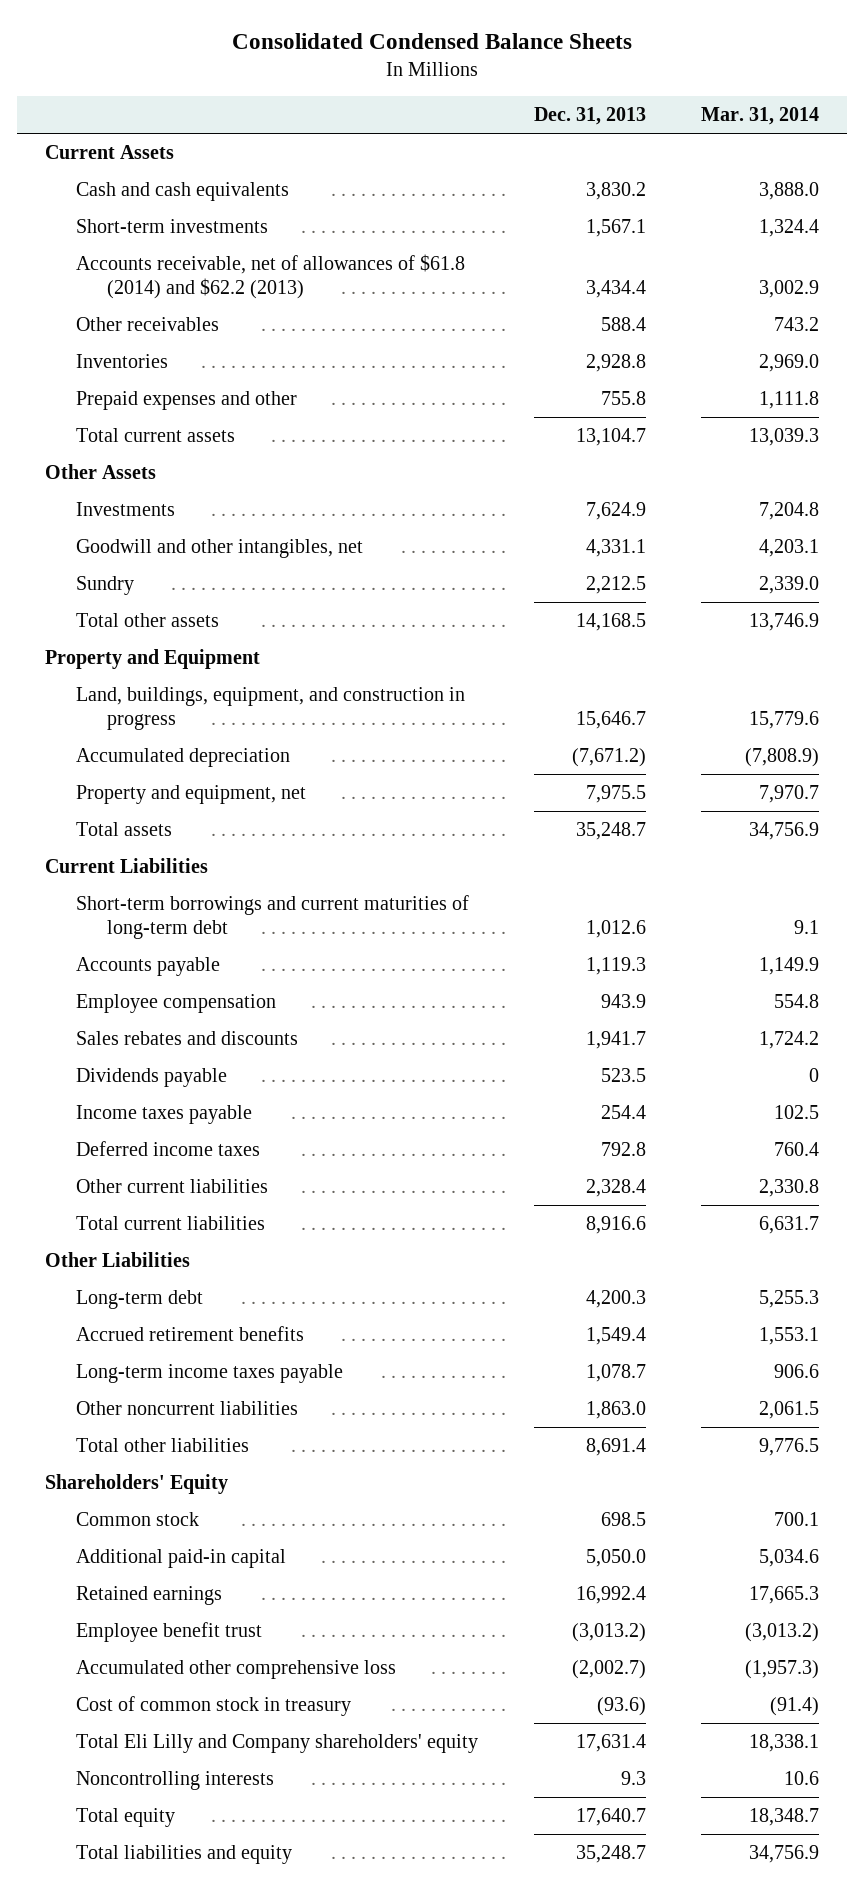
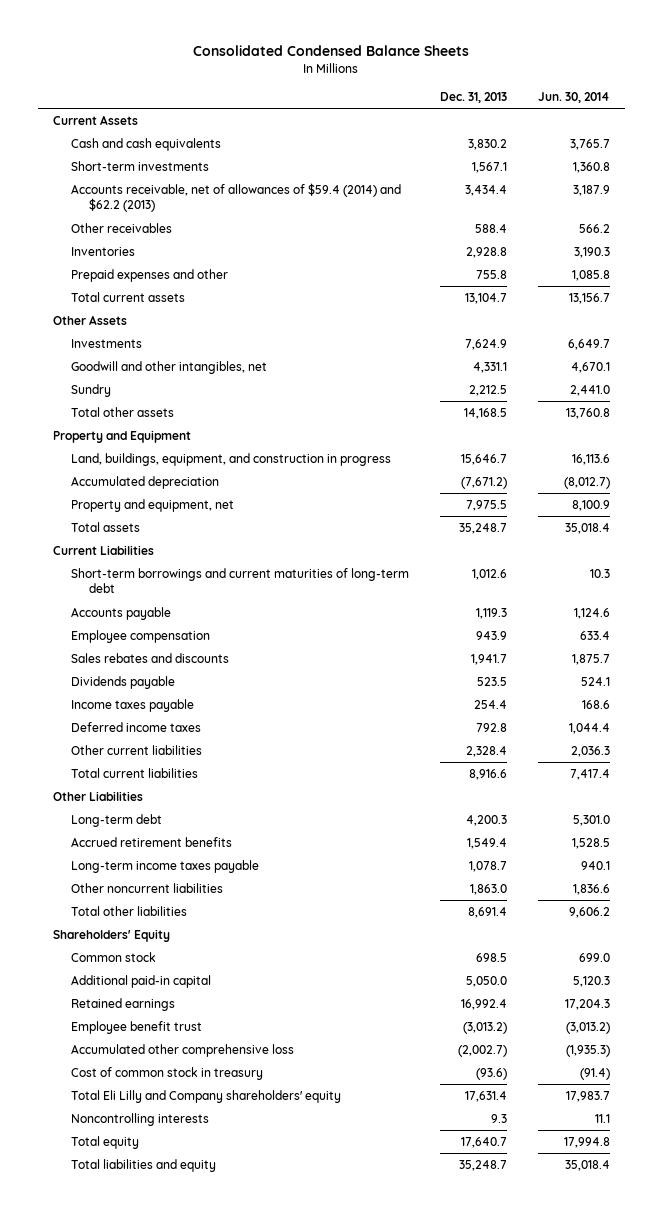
- | Dec. 31, 2013 | Mar. 31, 2014
+ | Dec. 31, 2013 | Jun. 30, 2014
- Accounts receivable, net of allowances of $61.8 (2014) and $62.2 (2013) | 3,434.4 | 3,002.9
+ Accounts receivable, net of allowances of $59.4 (2014) and $62.2 (2013) | 3,434.4 | 3,187.9

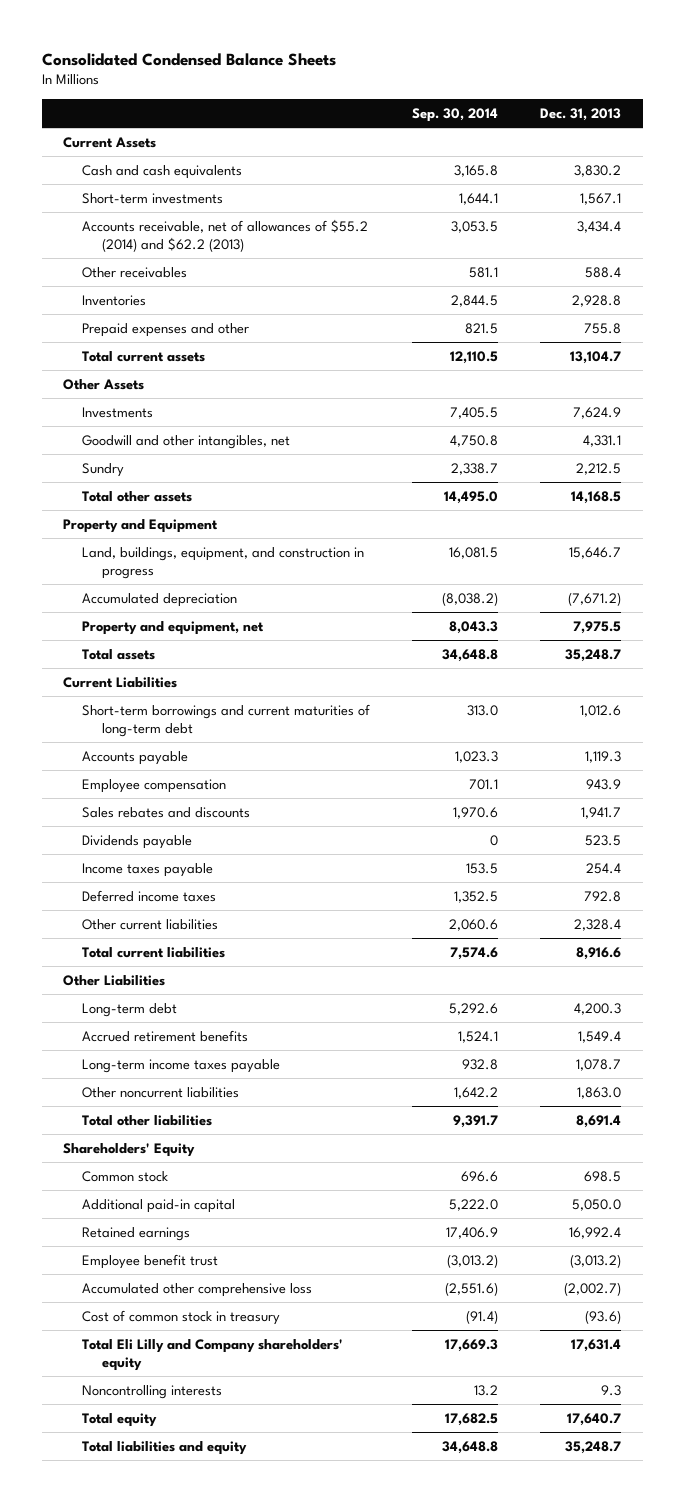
- | Dec. 31, 2013 | Jun. 30, 2014
+ | Sep. 30, 2014 | Dec. 31, 2013
- Accounts receivable, net of allowances of $59.4 (2014) and $62.2 (2013) | 3,434.4 | 3,187.9
+ Accounts receivable, net of allowances of $55.2 (2014) and $62.2 (2013) | 3,053.5 | 3,434.4

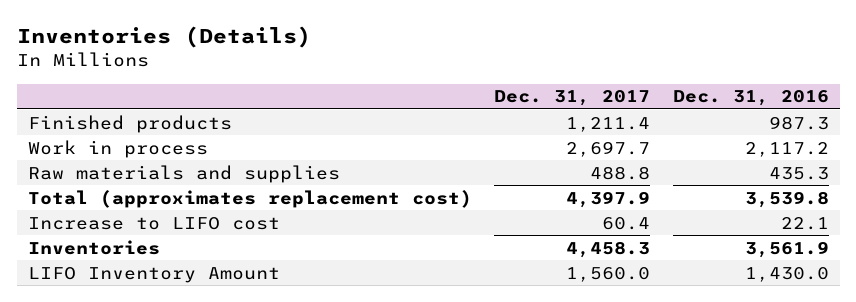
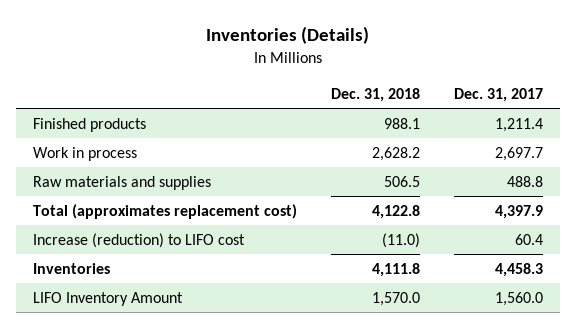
- | Dec. 31, 2017 | Dec. 31, 2016
+ | Dec. 31, 2018 | Dec. 31, 2017
- Increase to LIFO cost | 60.4 | 22.1
+ Increase (reduction) to LIFO cost | (11.0) | 60.4

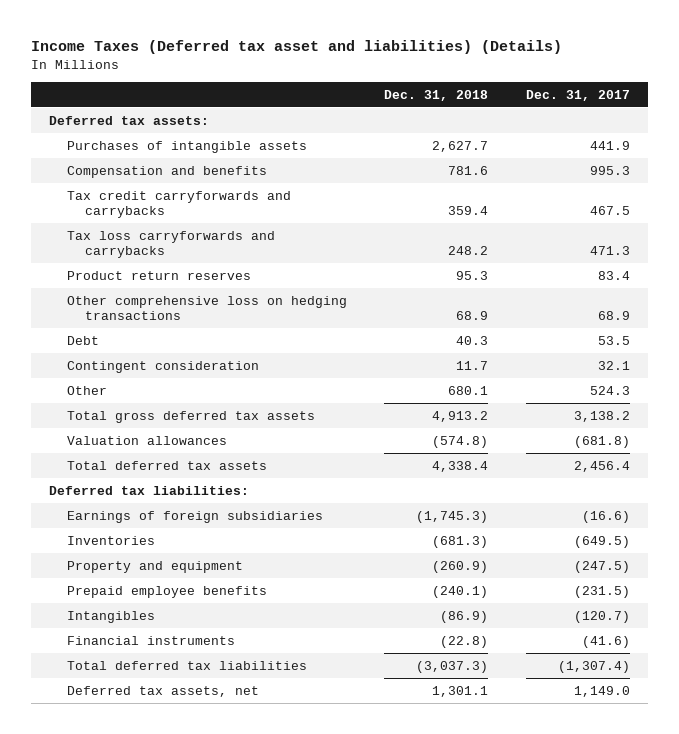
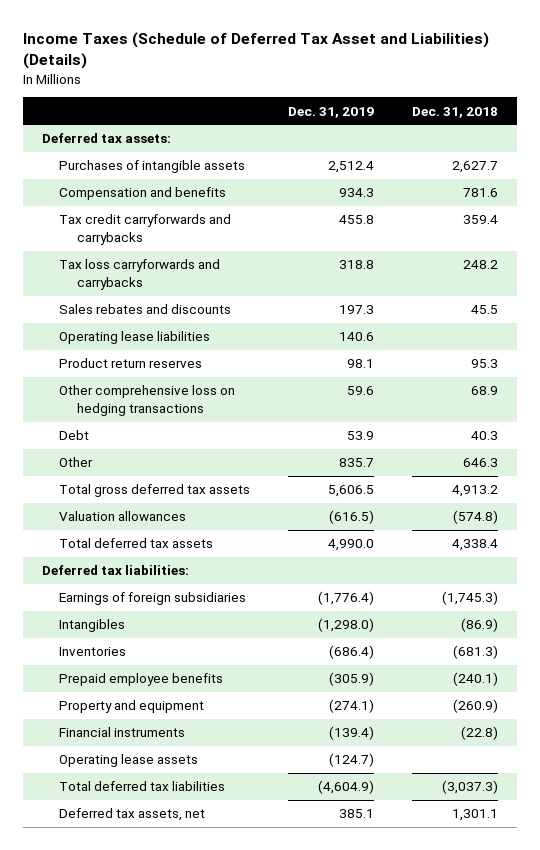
- Income Taxes (Deferred tax asset and liabilities) (Details)
+ Income Taxes (Schedule of Deferred Tax Asset and Liabilities) (Details)
- | Dec. 31, 2018 | Dec. 31, 2017
+ | Dec. 31, 2019 | Dec. 31, 2018
+ Sales rebates and discounts | 197.3 | 45.5
+ Operating lease liabilities | 140.6 |
- Contingent consideration | 11.7 | 32.1
- Other | 680.1 | 524.3
+ Other | 835.7 | 646.3
moved up: Intangibles | (1,298.0) | (86.9)
moved down: Property and equipment | (274.1) | (260.9)
+ Operating lease assets | (124.7) |

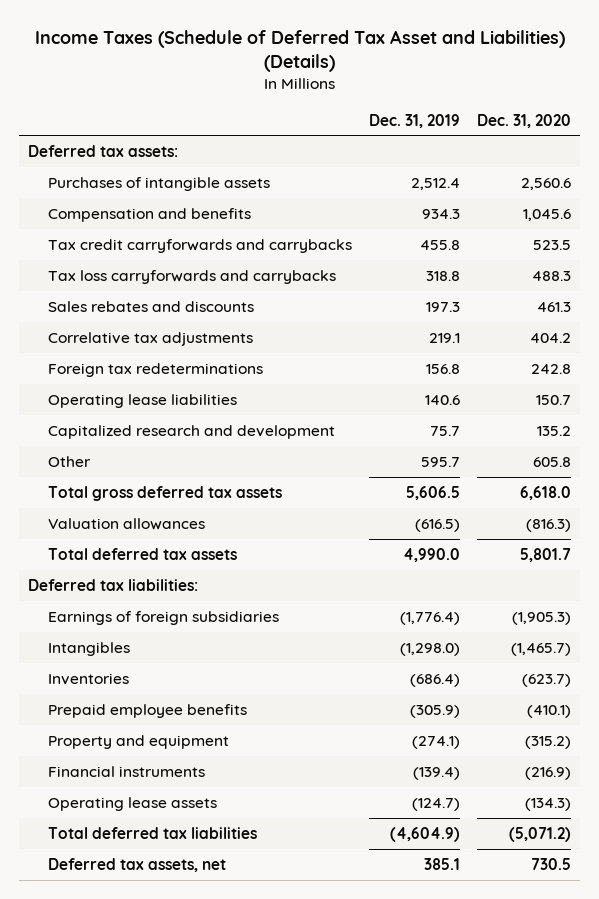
- | Dec. 31, 2019 | Dec. 31, 2018
+ | Dec. 31, 2019 | Dec. 31, 2020
+ Correlative tax adjustments | 219.1 | 404.2
+ Foreign tax redeterminations | 156.8 | 242.8
- Product return reserves | 98.1 | 95.3
- Other comprehensive loss on hedging transactions | 59.6 | 68.9
- Debt | 53.9 | 40.3
- Other | 835.7 | 646.3
+ Capitalized research and development | 75.7 | 135.2
+ Other | 595.7 | 605.8

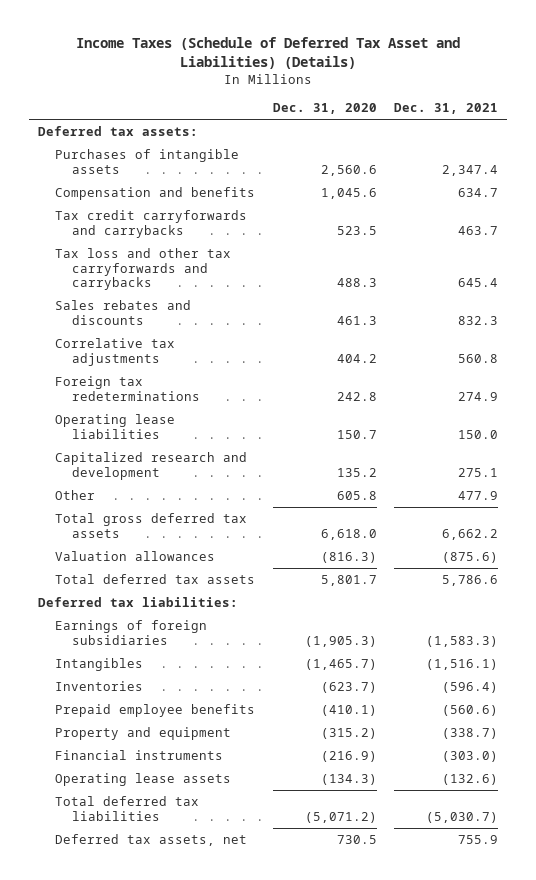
- | Dec. 31, 2019 | Dec. 31, 2020
+ | Dec. 31, 2020 | Dec. 31, 2021
- Tax loss carryforwards and carrybacks | 318.8 | 488.3
+ Tax loss and other tax carryforwards and carrybacks | 488.3 | 645.4

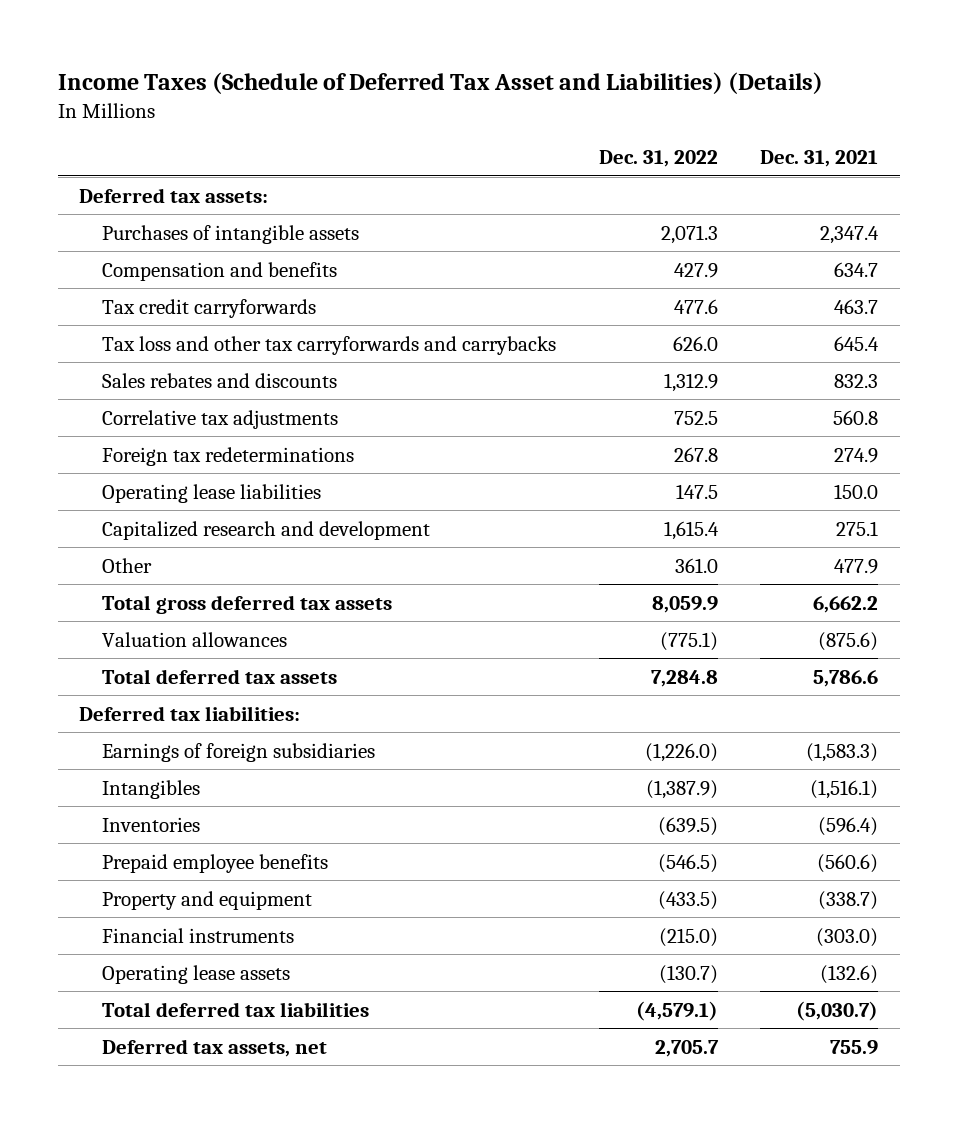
- | Dec. 31, 2020 | Dec. 31, 2021
+ | Dec. 31, 2022 | Dec. 31, 2021
- Tax credit carryforwards and carrybacks | 523.5 | 463.7
+ Tax credit carryforwards | 477.6 | 463.7

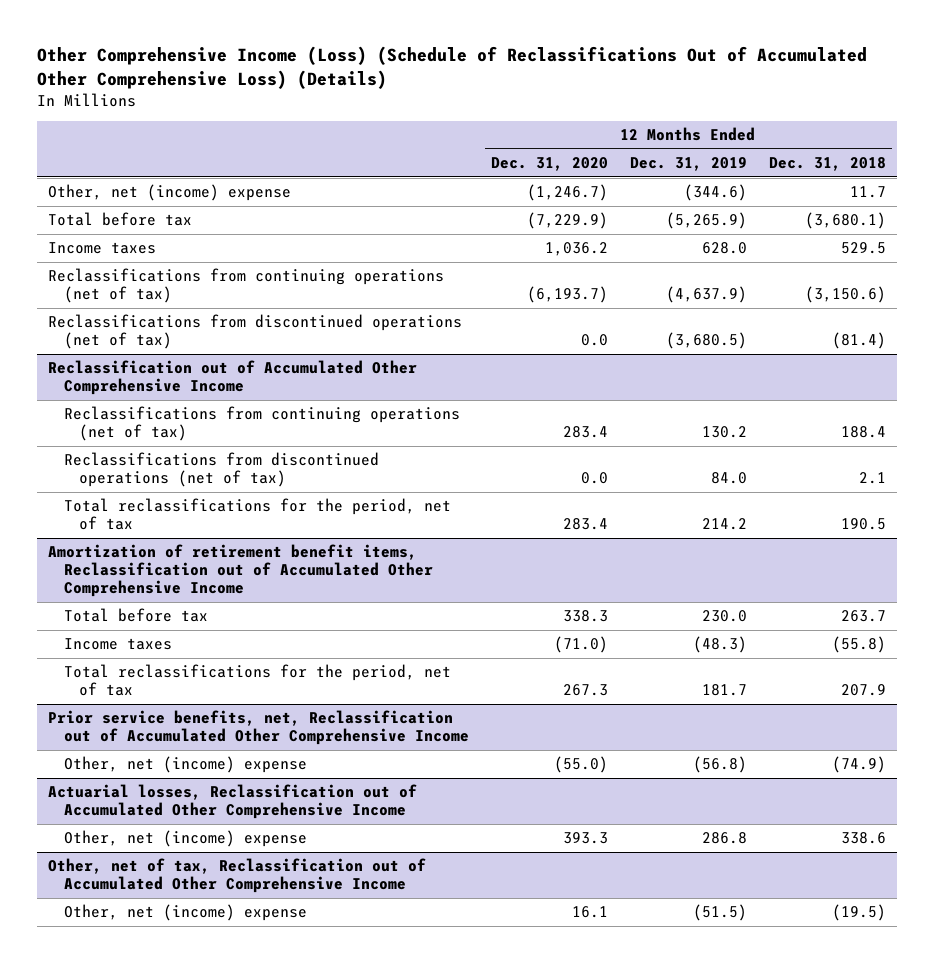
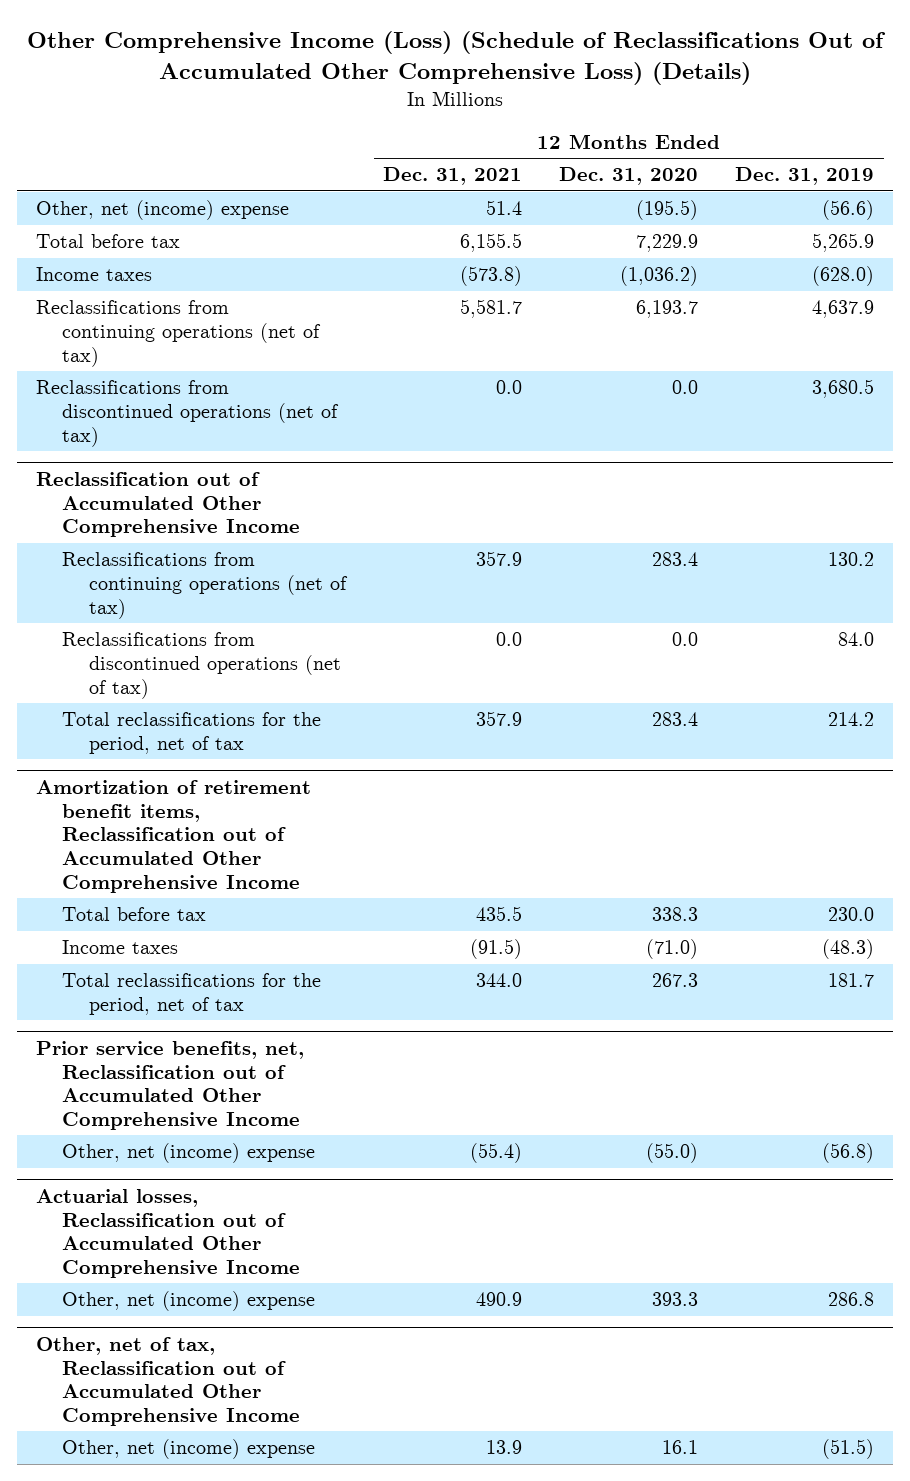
- | 12 Months Ended Dec. 31, 2020 | 12 Months Ended Dec. 31, 2019 | 12 Months Ended Dec. 31, 2018
+ | 12 Months Ended Dec. 31, 2021 | 12 Months Ended Dec. 31, 2020 | 12 Months Ended Dec. 31, 2019
- Other, net (income) expense | (1,246.7) | (344.6) | 11.7
- Total before tax | (7,229.9) | (5,265.9) | (3,680.1)
- Income taxes | 1,036.2 | 628.0 | 529.5
- Reclassifications from continuing operations (net of tax) | (6,193.7) | (4,637.9) | (3,150.6)
- Reclassifications from discontinued operations (net of tax) | 0.0 | (3,680.5) | (81.4)
+ Other, net (income) expense | 51.4 | (195.5) | (56.6)
+ Total before tax | 6,155.5 | 7,229.9 | 5,265.9
+ Income taxes | (573.8) | (1,036.2) | (628.0)
+ Reclassifications from continuing operations (net of tax) | 5,581.7 | 6,193.7 | 4,637.9
+ Reclassifications from discontinued operations (net of tax) | 0.0 | 0.0 | 3,680.5

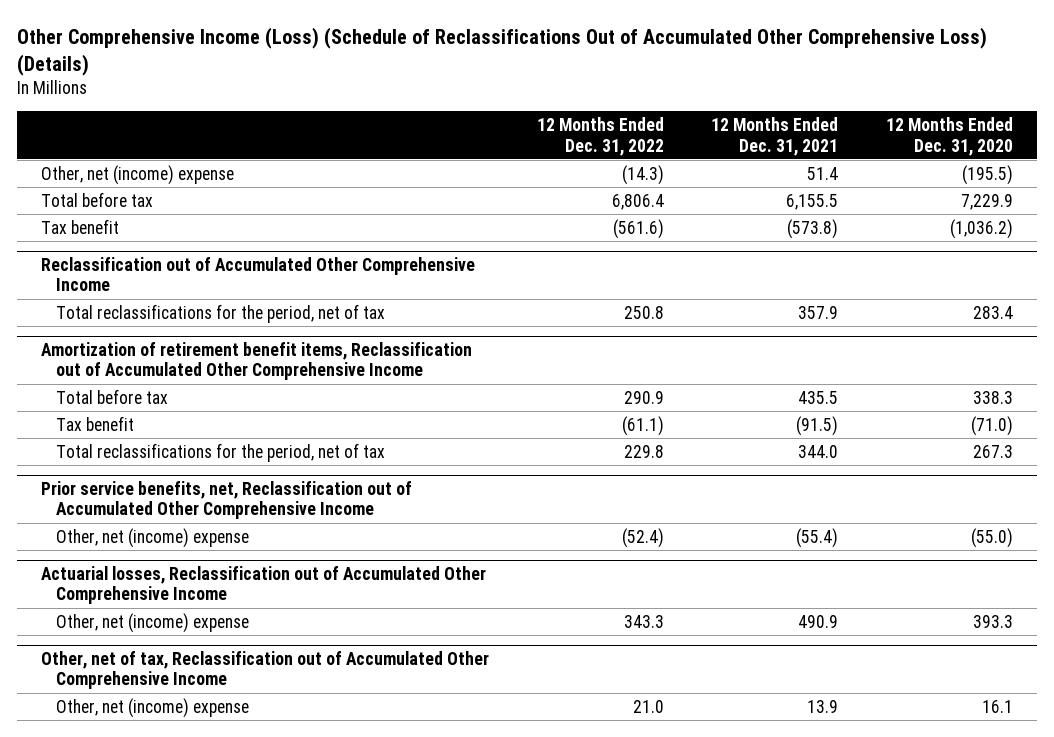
- | 12 Months Ended Dec. 31, 2021 | 12 Months Ended Dec. 31, 2020 | 12 Months Ended Dec. 31, 2019
+ | 12 Months Ended Dec. 31, 2022 | 12 Months Ended Dec. 31, 2021 | 12 Months Ended Dec. 31, 2020
- Income taxes | (573.8) | (1,036.2) | (628.0)
- Reclassifications from continuing operations (net of tax) | 5,581.7 | 6,193.7 | 4,637.9
- Reclassifications from discontinued operations (net of tax) | 0.0 | 0.0 | 3,680.5
+ Tax benefit | (561.6) | (573.8) | (1,036.2)
@ Reclassification out of Accumulated Other Comprehensive Income
- Reclassifications from continuing operations (net of tax) | 357.9 | 283.4 | 130.2
- Reclassifications from discontinued operations (net of tax) | 0.0 | 0.0 | 84.0
@ Amortization of retirement benefit items, Reclassification out of Accumulated Other Comprehensive Income
- Income taxes | (91.5) | (71.0) | (48.3)
+ Tax benefit | (61.1) | (91.5) | (71.0)

